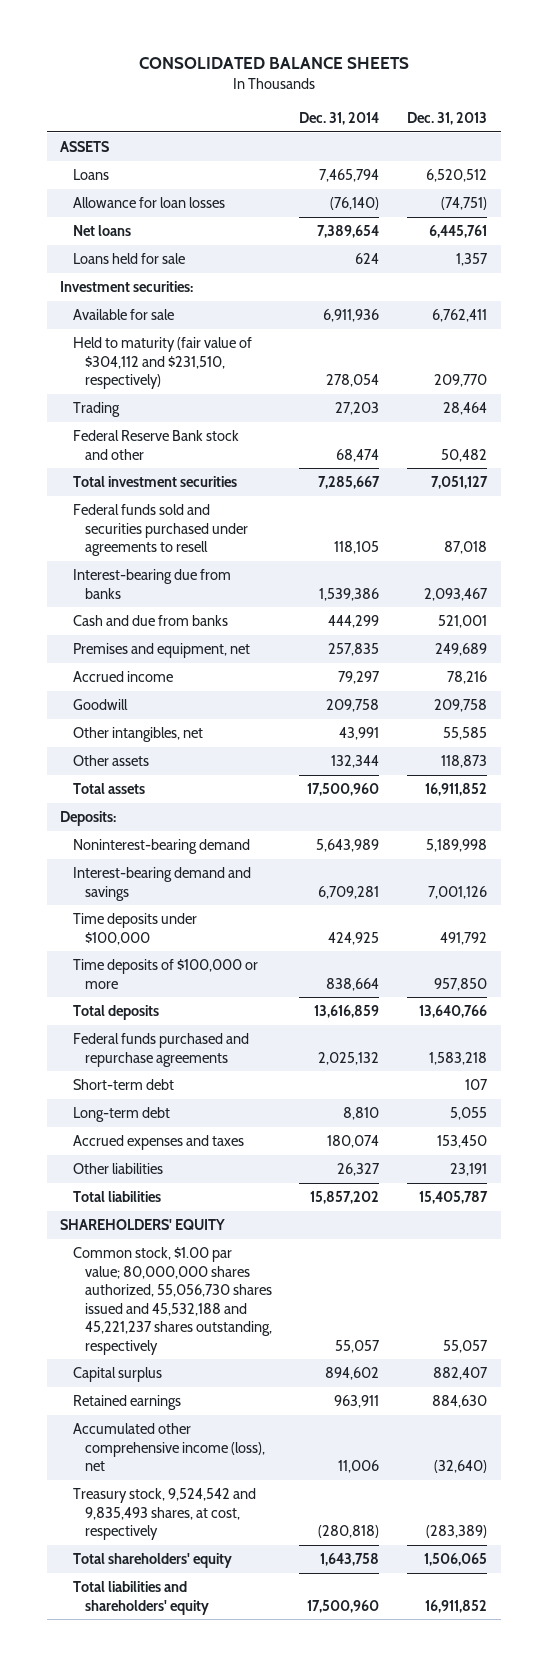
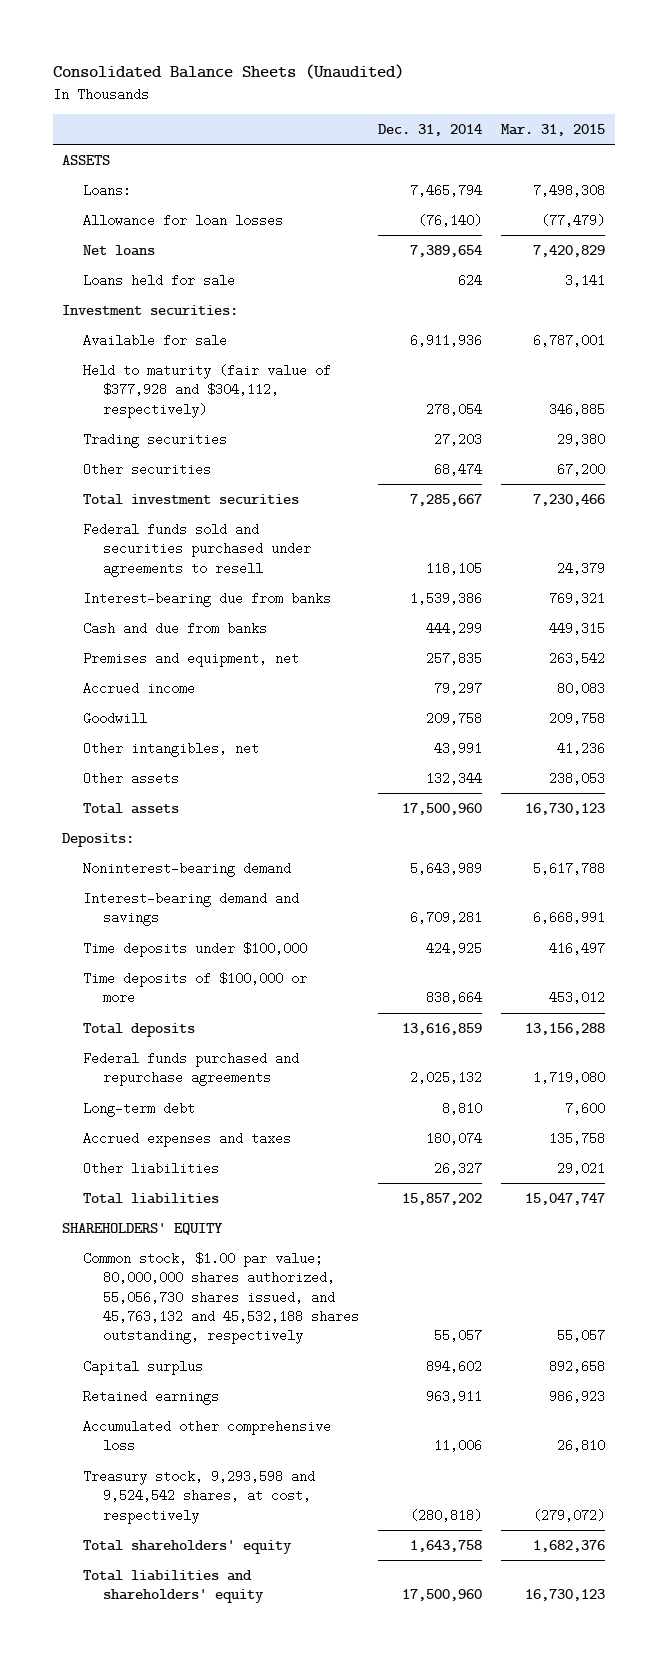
- CONSOLIDATED BALANCE SHEETS
+ Consolidated Balance Sheets (Unaudited)
- | Dec. 31, 2014 | Dec. 31, 2013
+ | Dec. 31, 2014 | Mar. 31, 2015
- Loans | 7,465,794 | 6,520,512
+ Loans: | 7,465,794 | 7,498,308
- Held to maturity (fair value of $304,112 and $231,510, respectively) | 278,054 | 209,770
- Trading | 27,203 | 28,464
- Federal Reserve Bank stock and other | 68,474 | 50,482
+ Held to maturity (fair value of $377,928 and $304,112, respectively) | 278,054 | 346,885
+ Trading securities | 27,203 | 29,380
+ Other securities | 68,474 | 67,200
- Short-term debt | | 107
- Common stock, $1.00 par value; 80,000,000 shares authorized, 55,056,730 shares issued and 45,532,188 and 45,221,237 shares outstanding, respectively | 55,057 | 55,057
+ Common stock, $1.00 par value; 80,000,000 shares authorized, 55,056,730 shares issued, and 45,763,132 and 45,532,188 shares outstanding, respectively | 55,057 | 55,057
- Accumulated other comprehensive income (loss), net | 11,006 | (32,640)
- Treasury stock, 9,524,542 and 9,835,493 shares, at cost, respectively | (280,818) | (283,389)
+ Accumulated other comprehensive loss | 11,006 | 26,810
+ Treasury stock, 9,293,598 and 9,524,542 shares, at cost, respectively | (280,818) | (279,072)

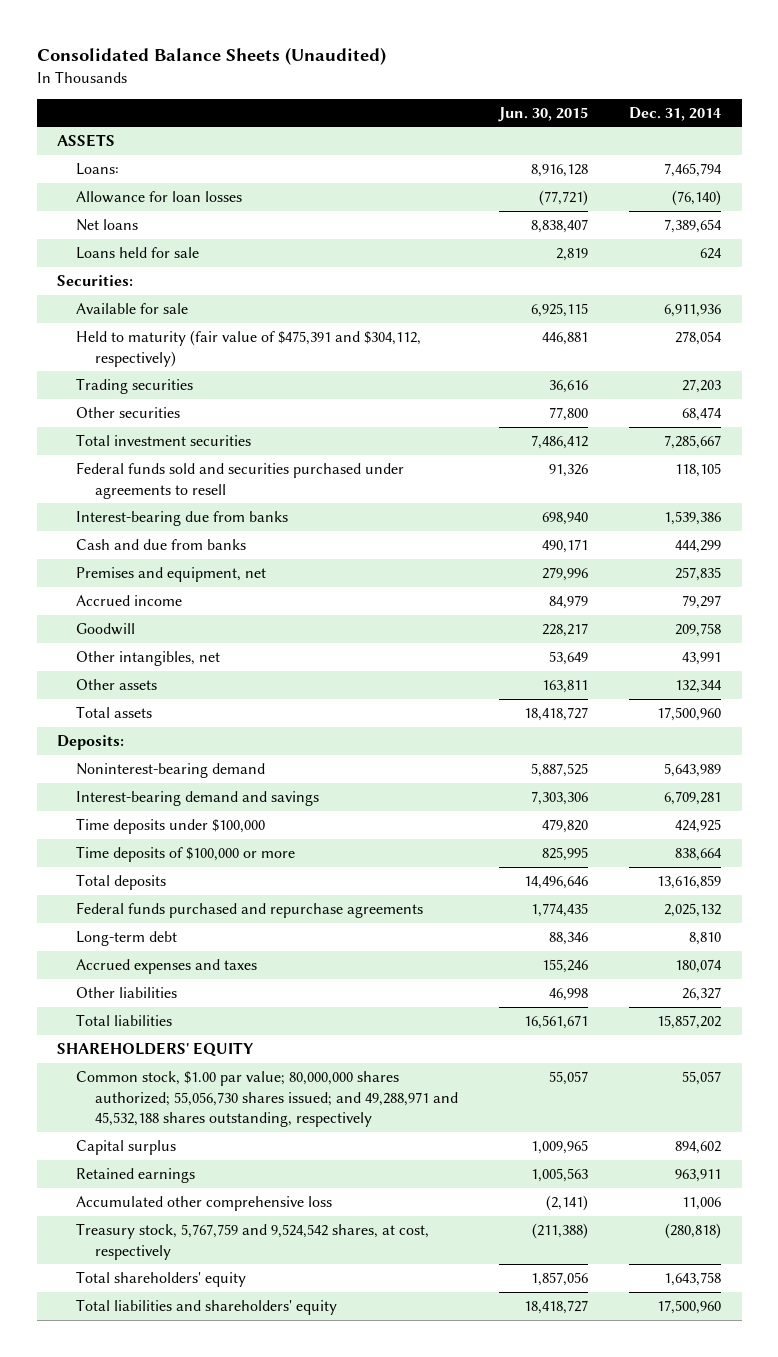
- | Dec. 31, 2014 | Mar. 31, 2015
+ | Jun. 30, 2015 | Dec. 31, 2014
- Investment securities:
+ Securities:
- Held to maturity (fair value of $377,928 and $304,112, respectively) | 278,054 | 346,885
+ Held to maturity (fair value of $475,391 and $304,112, respectively) | 446,881 | 278,054
- Common stock, $1.00 par value; 80,000,000 shares authorized, 55,056,730 shares issued, and 45,763,132 and 45,532,188 shares outstanding, respectively | 55,057 | 55,057
+ Common stock, $1.00 par value; 80,000,000 shares authorized; 55,056,730 shares issued; and 49,288,971 and 45,532,188 shares outstanding, respectively | 55,057 | 55,057
- Treasury stock, 9,293,598 and 9,524,542 shares, at cost, respectively | (280,818) | (279,072)
+ Treasury stock, 5,767,759 and 9,524,542 shares, at cost, respectively | (211,388) | (280,818)

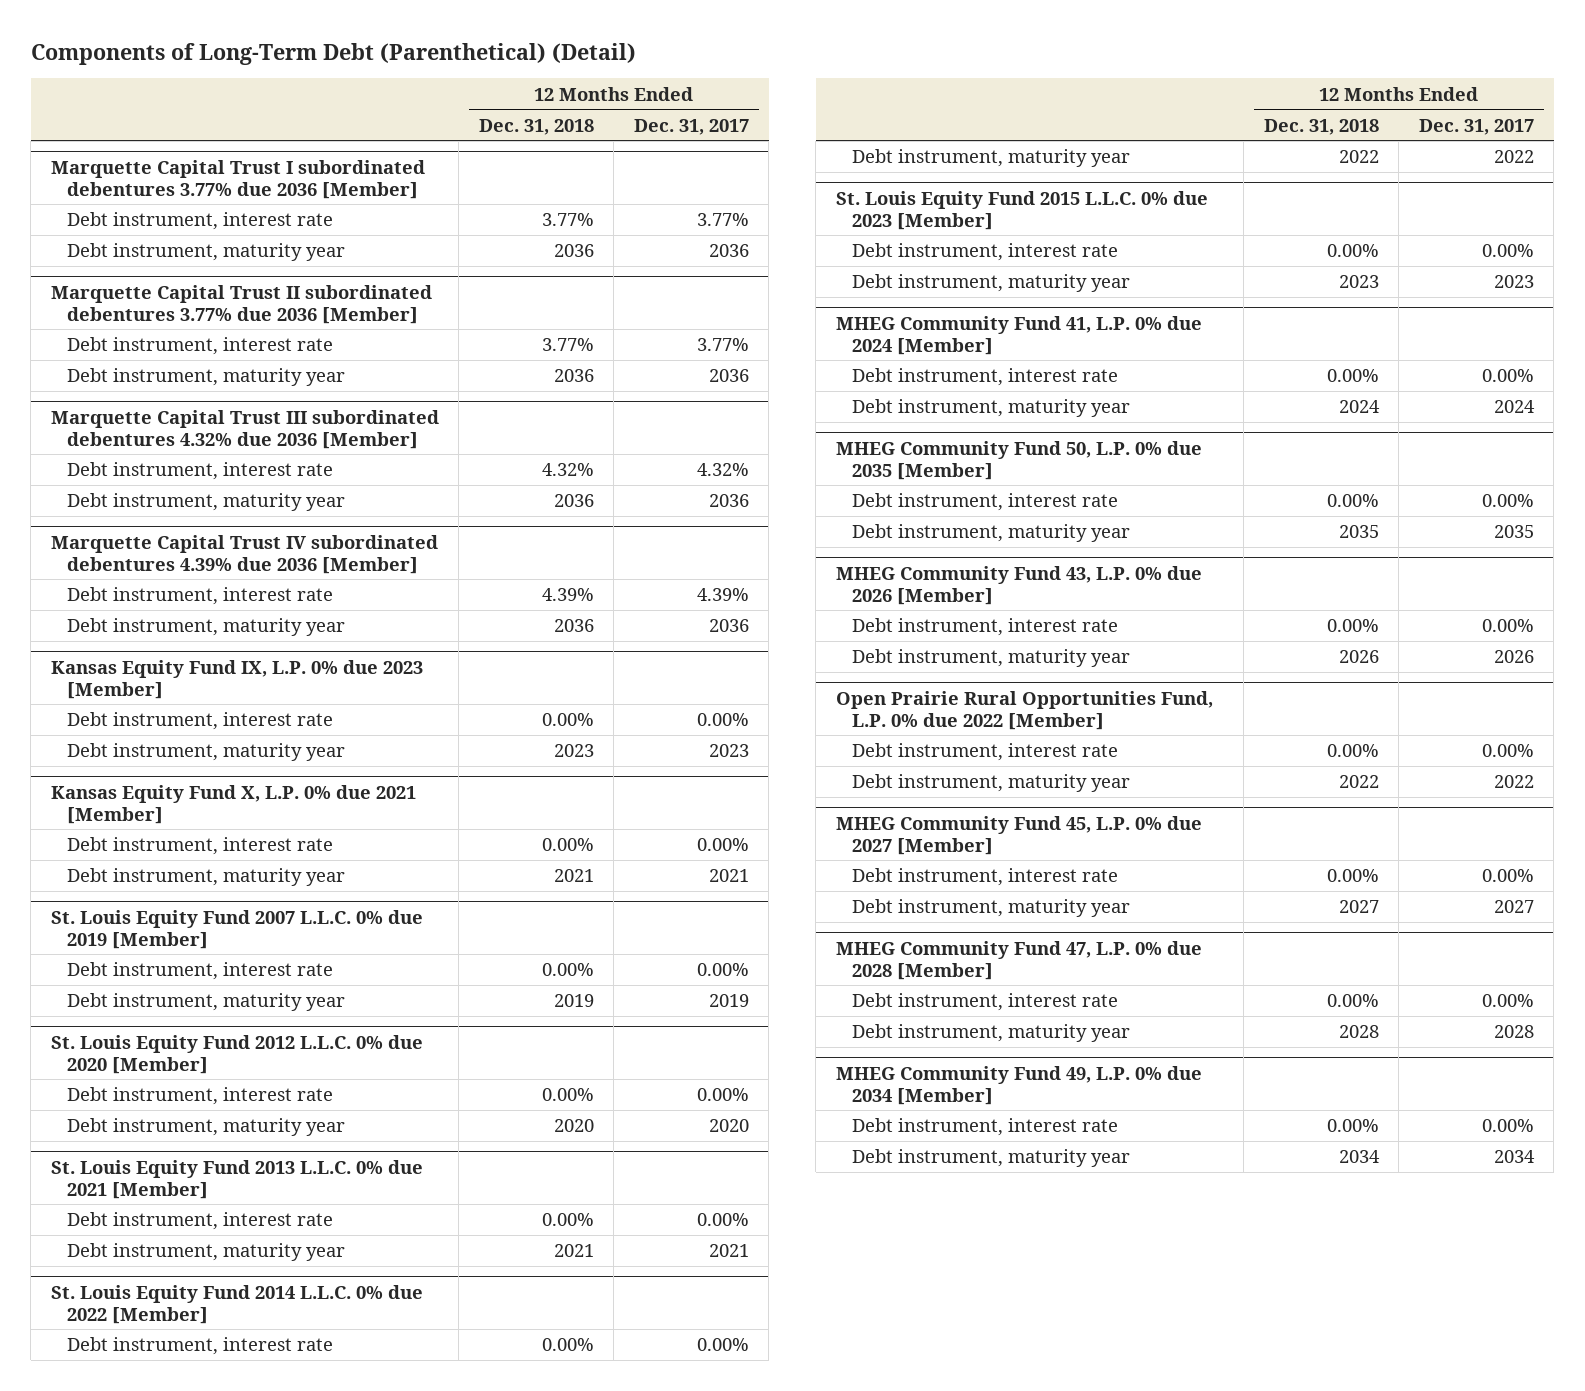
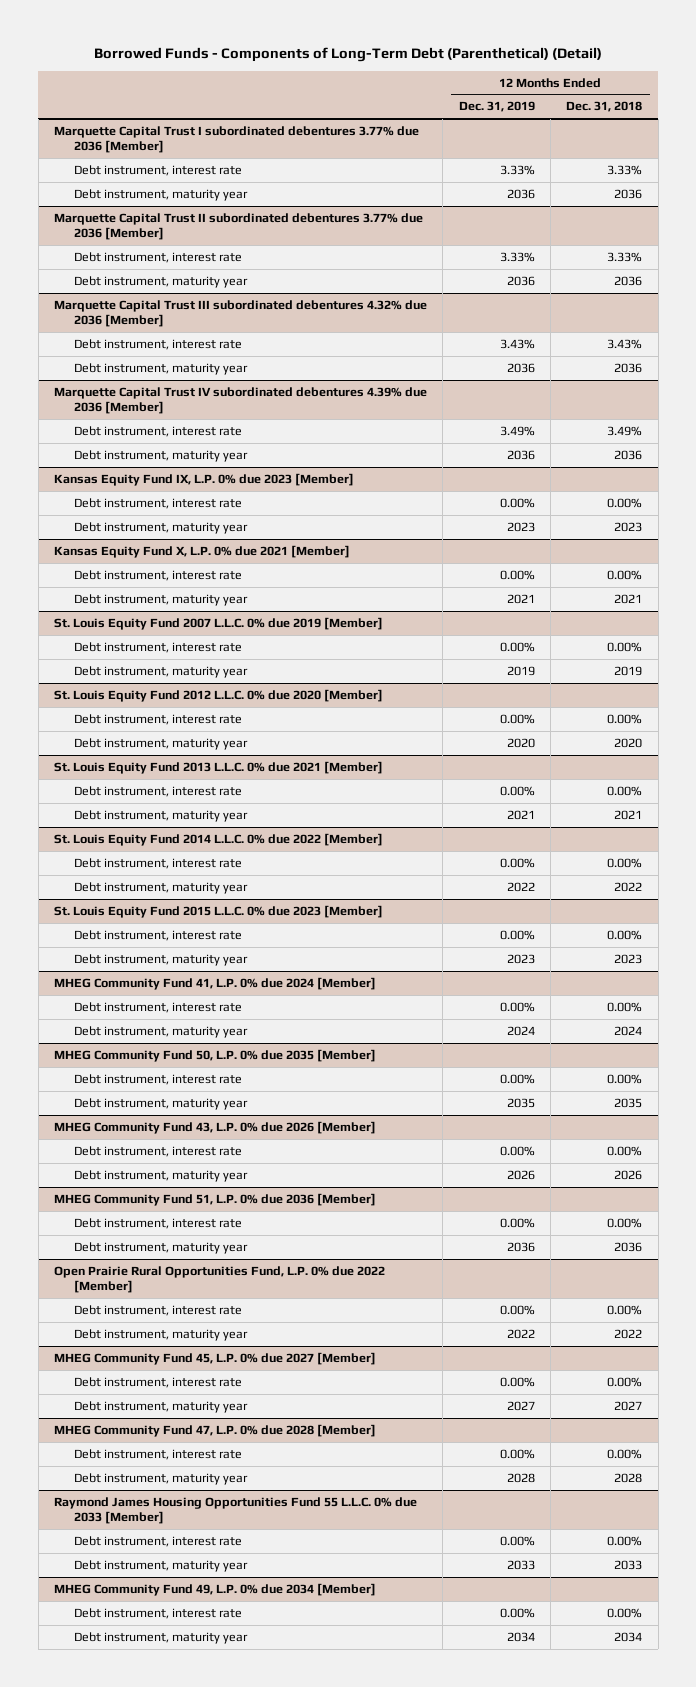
- Components of Long-Term Debt (Parenthetical) (Detail)
+ Borrowed Funds - Components of Long-Term Debt (Parenthetical) (Detail)
- | 12 Months Ended Dec. 31, 2018 | 12 Months Ended Dec. 31, 2017
+ | 12 Months Ended Dec. 31, 2019 | 12 Months Ended Dec. 31, 2018
@ Marquette Capital Trust I subordinated debentures 3.77% due 2036 [Member]
- Debt instrument, interest rate | 3.77% | 3.77%
+ Debt instrument, interest rate | 3.33% | 3.33%
@ Marquette Capital Trust II subordinated debentures 3.77% due 2036 [Member]
- Debt instrument, interest rate | 3.77% | 3.77%
+ Debt instrument, interest rate | 3.33% | 3.33%
@ Marquette Capital Trust III subordinated debentures 4.32% due 2036 [Member]
- Debt instrument, interest rate | 4.32% | 4.32%
+ Debt instrument, interest rate | 3.43% | 3.43%
@ Marquette Capital Trust IV subordinated debentures 4.39% due 2036 [Member]
- Debt instrument, interest rate | 4.39% | 4.39%
+ Debt instrument, interest rate | 3.49% | 3.49%
+ MHEG Community Fund 51, L.P. 0% due 2036 [Member]
+ Debt instrument, interest rate | 0.00% | 0.00%
+ Debt instrument, maturity year | 2036 | 2036
+ Raymond James Housing Opportunities Fund 55 L.L.C. 0% due 2033 [Member]
+ Debt instrument, interest rate | 0.00% | 0.00%
+ Debt instrument, maturity year | 2033 | 2033

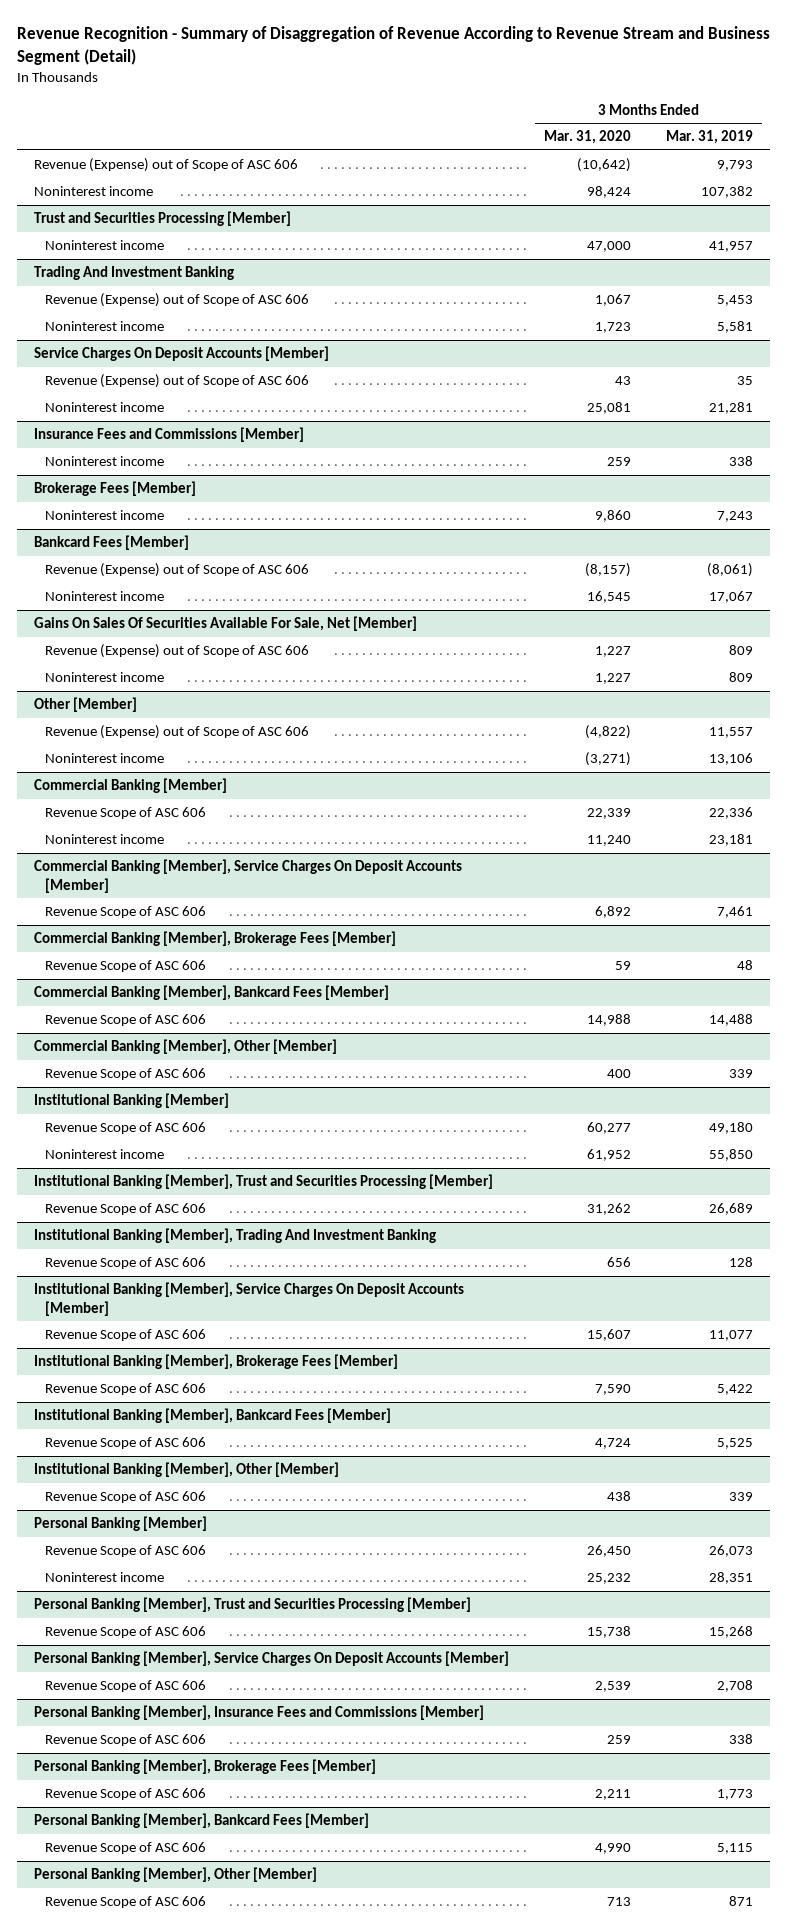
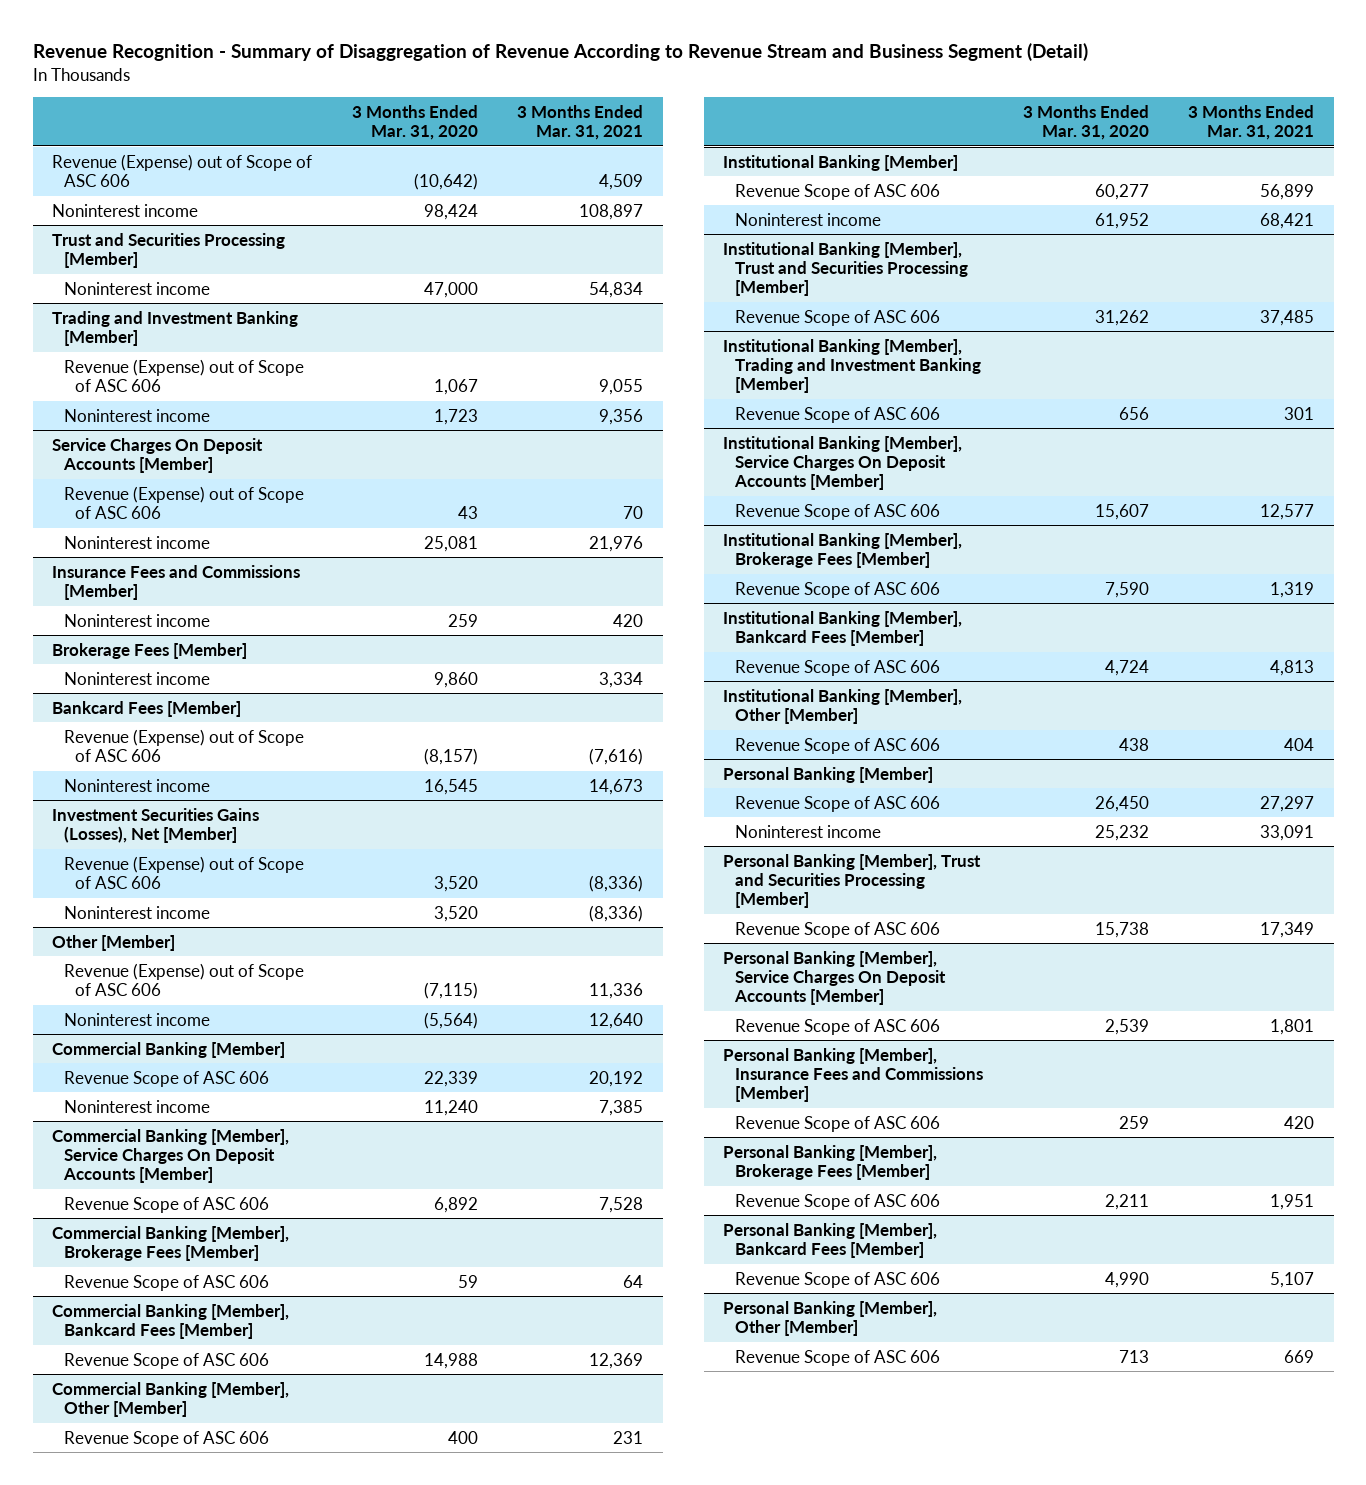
- | 3 Months Ended Mar. 31, 2020 | 3 Months Ended Mar. 31, 2019
+ | 3 Months Ended Mar. 31, 2020 | 3 Months Ended Mar. 31, 2021
- Trading And Investment Banking
+ Trading and Investment Banking [Member]
- Gains On Sales Of Securities Available For Sale, Net [Member]
- Revenue (Expense) out of Scope of ASC 606 | 1,227 | 809
- Noninterest income | 1,227 | 809
+ Investment Securities Gains (Losses), Net [Member]
+ Revenue (Expense) out of Scope of ASC 606 | 3,520 | (8,336)
+ Noninterest income | 3,520 | (8,336)
@ Other [Member]
- Revenue (Expense) out of Scope of ASC 606 | (4,822) | 11,557
- Noninterest income | (3,271) | 13,106
+ Revenue (Expense) out of Scope of ASC 606 | (7,115) | 11,336
+ Noninterest income | (5,564) | 12,640
- Institutional Banking [Member], Trading And Investment Banking
+ Institutional Banking [Member], Trading and Investment Banking [Member]

